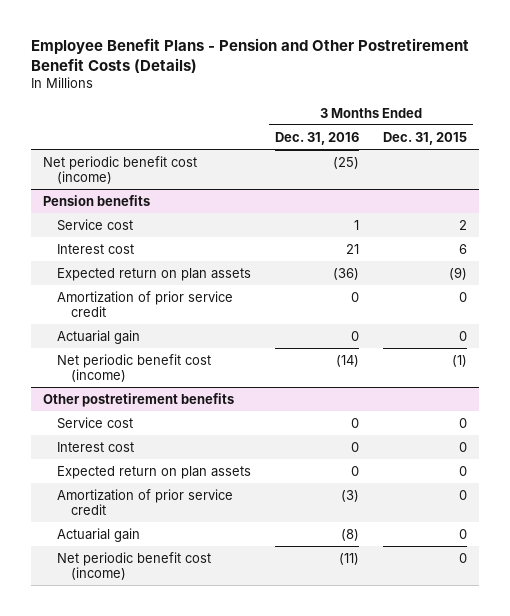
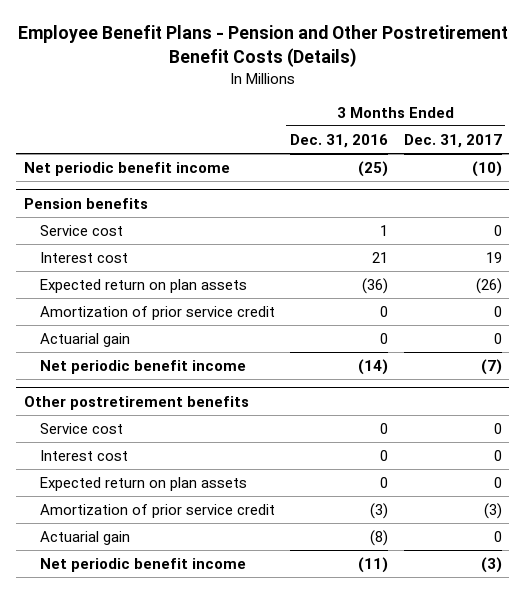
- | 3 Months Ended Dec. 31, 2016 | 3 Months Ended Dec. 31, 2015
+ | 3 Months Ended Dec. 31, 2016 | 3 Months Ended Dec. 31, 2017
- Net periodic benefit cost (income) | (25) |
+ Net periodic benefit income | (25) | (10)
@ Pension benefits
- Net periodic benefit cost (income) | (14) | (1)
+ Net periodic benefit income | (14) | (7)
@ Other postretirement benefits
- Net periodic benefit cost (income) | (11) | 0
+ Net periodic benefit income | (11) | (3)

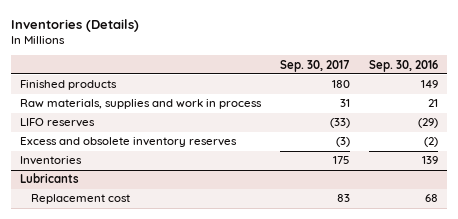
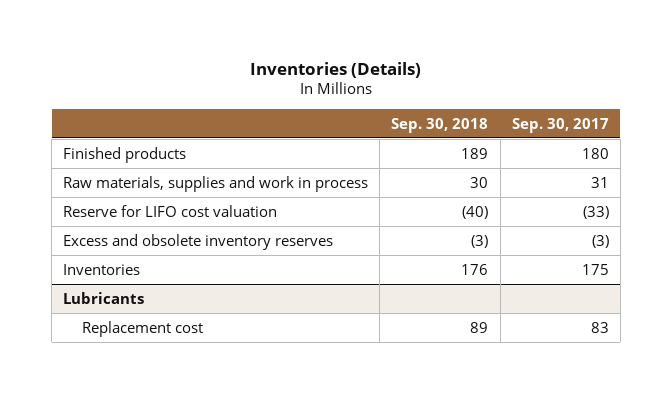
- | Sep. 30, 2017 | Sep. 30, 2016
+ | Sep. 30, 2018 | Sep. 30, 2017
- LIFO reserves | (33) | (29)
+ Reserve for LIFO cost valuation | (40) | (33)

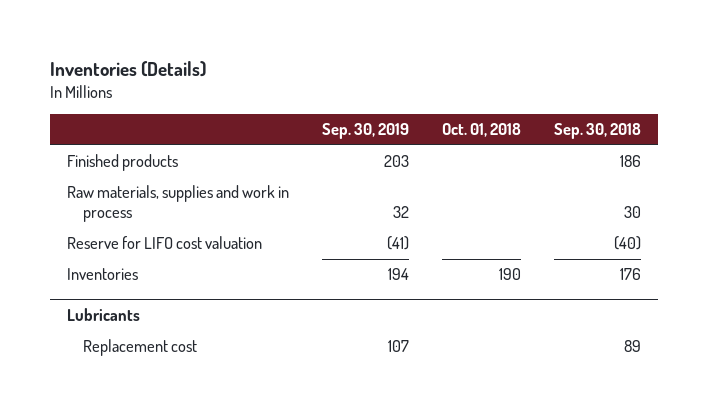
- | Sep. 30, 2018 | Sep. 30, 2017
+ | Sep. 30, 2019 | Oct. 01, 2018 | Sep. 30, 2018
- Finished products | 189 | 180
+ Finished products | 203 | | 186
- Excess and obsolete inventory reserves | (3) | (3)

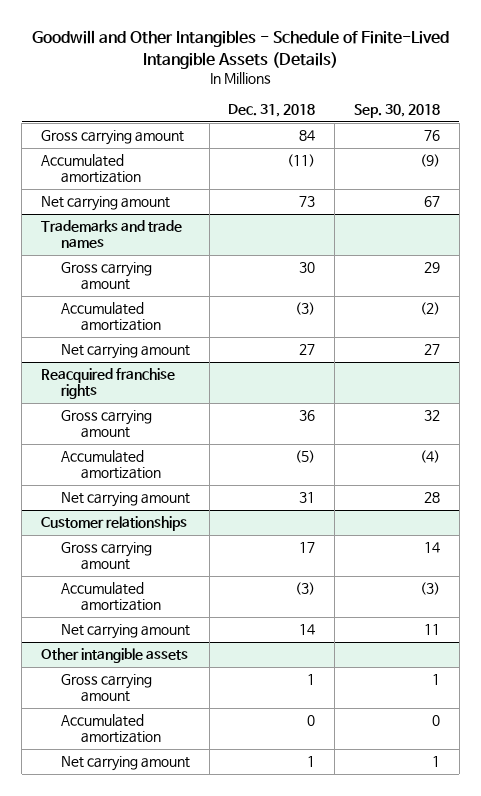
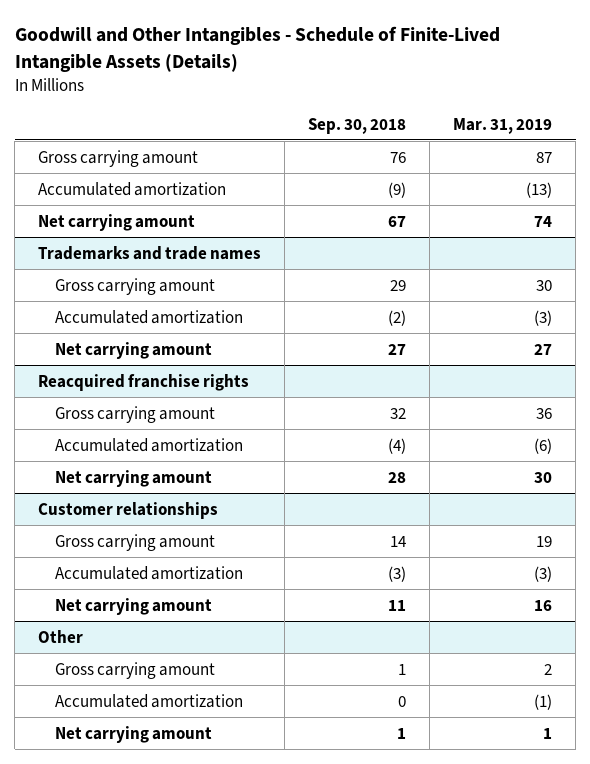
- | Dec. 31, 2018 | Sep. 30, 2018
+ | Sep. 30, 2018 | Mar. 31, 2019
- Other intangible assets
+ Other

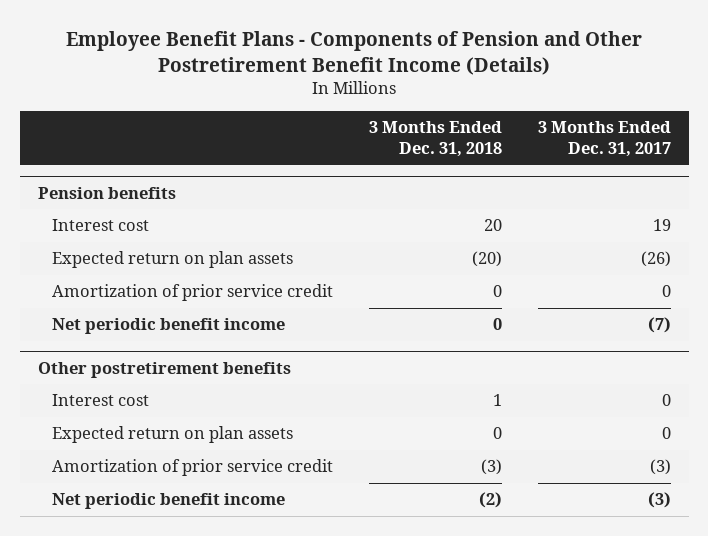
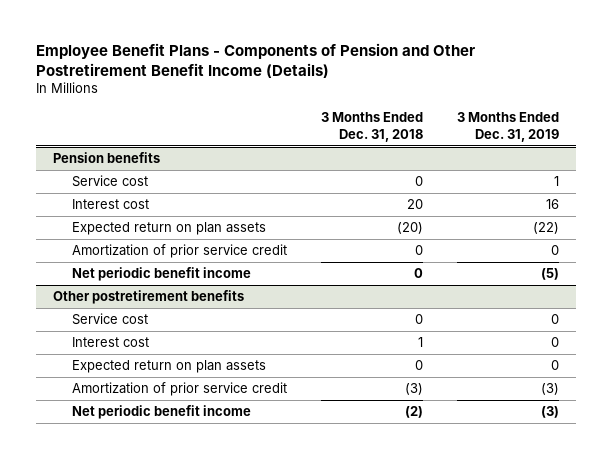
- | 3 Months Ended Dec. 31, 2018 | 3 Months Ended Dec. 31, 2017
+ | 3 Months Ended Dec. 31, 2018 | 3 Months Ended Dec. 31, 2019
@ Pension benefits
+ Service cost | 0 | 1
@ Other postretirement benefits
+ Service cost | 0 | 0

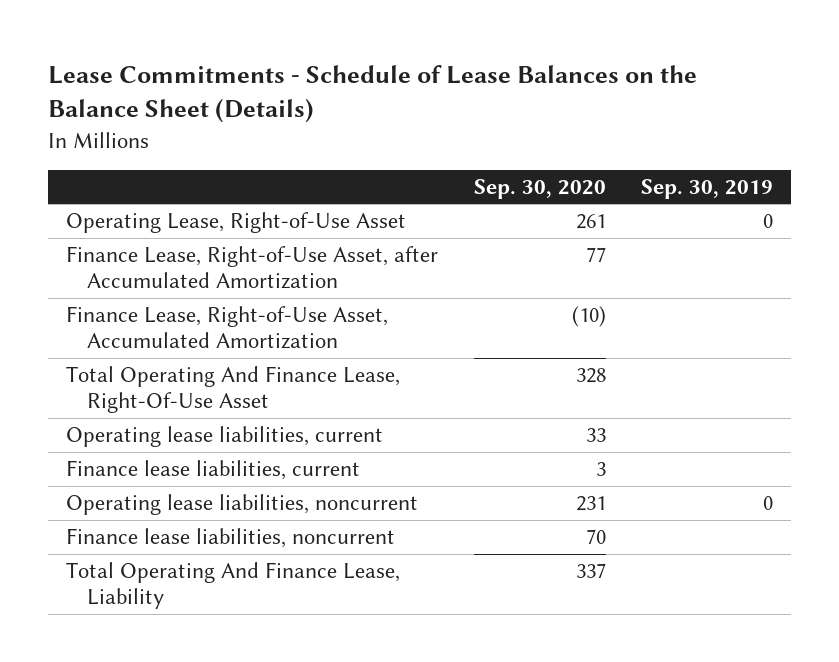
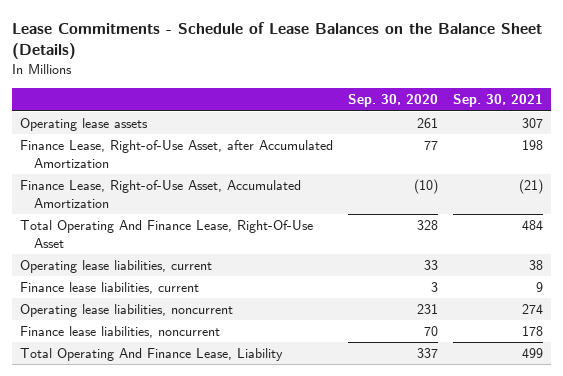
- | Sep. 30, 2020 | Sep. 30, 2019
+ | Sep. 30, 2020 | Sep. 30, 2021
- Operating Lease, Right-of-Use Asset | 261 | 0
+ Operating lease assets | 261 | 307

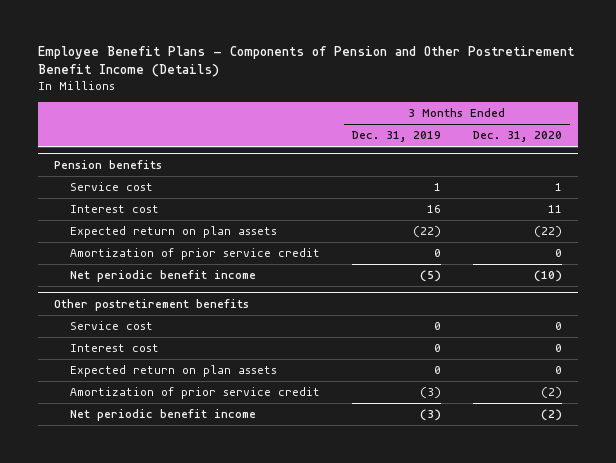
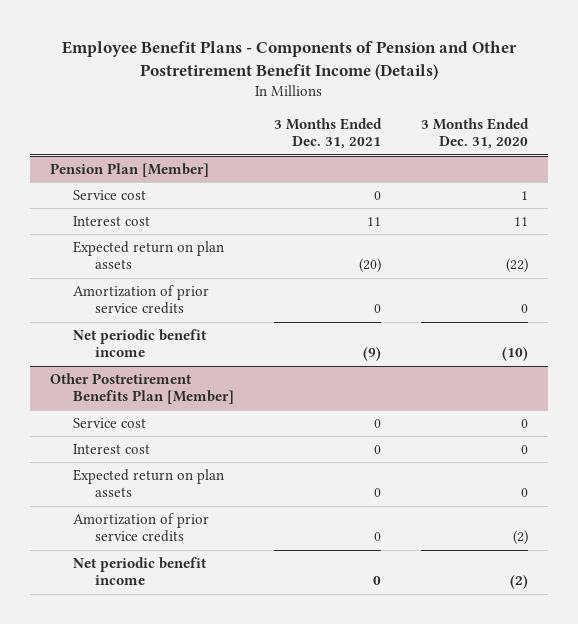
- | 3 Months Ended Dec. 31, 2019 | 3 Months Ended Dec. 31, 2020
+ | 3 Months Ended Dec. 31, 2021 | 3 Months Ended Dec. 31, 2020
- Pension benefits
+ Pension Plan [Member]
- Amortization of prior service credit | 0 | 0
+ Amortization of prior service credits | 0 | 0
- Other postretirement benefits
+ Other Postretirement Benefits Plan [Member]
- Amortization of prior service credit | (3) | (2)
+ Amortization of prior service credits | 0 | (2)

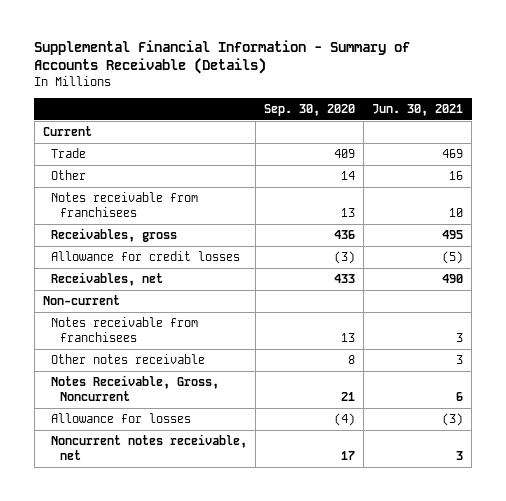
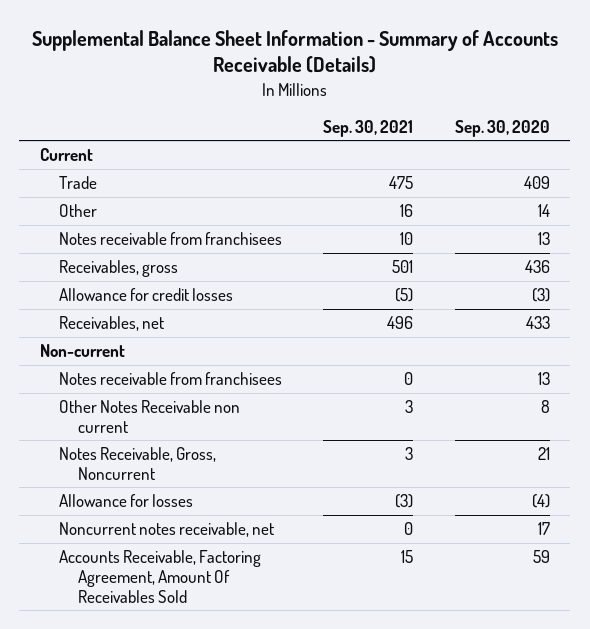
- Supplemental Financial Information - Summary of Accounts Receivable (Details)
+ Supplemental Balance Sheet Information - Summary of Accounts Receivable (Details)
- | Sep. 30, 2020 | Jun. 30, 2021
+ | Sep. 30, 2021 | Sep. 30, 2020
- Other notes receivable | 8 | 3
+ Other Notes Receivable non current | 3 | 8
+ Accounts Receivable, Factoring Agreement, Amount Of Receivables Sold | 15 | 59

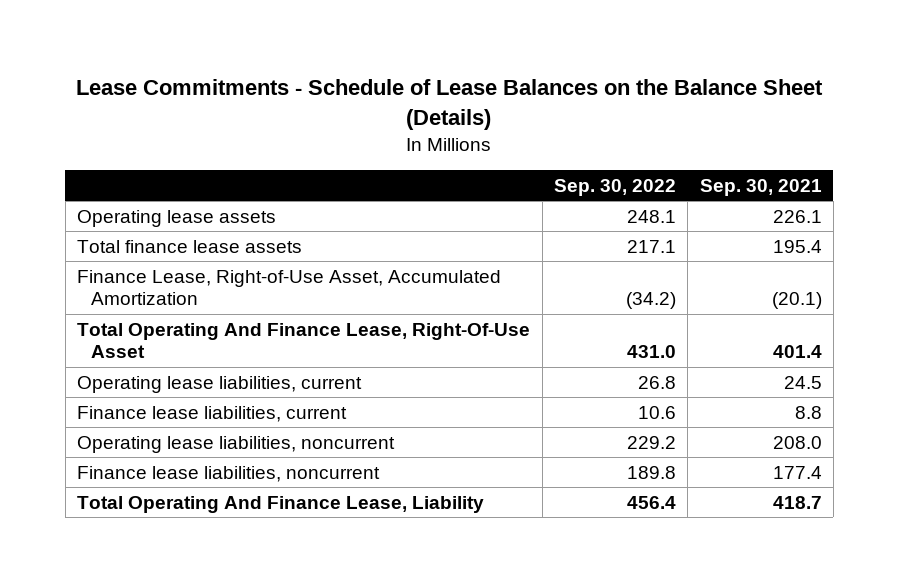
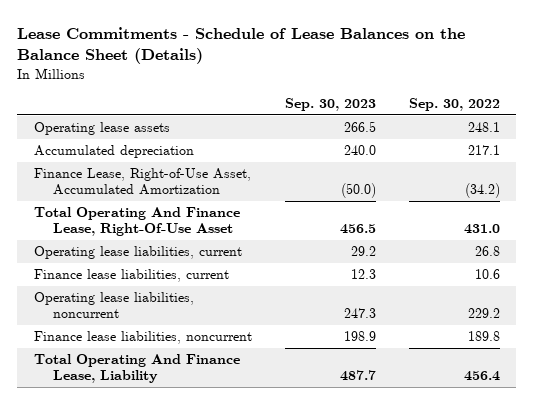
- | Sep. 30, 2022 | Sep. 30, 2021
+ | Sep. 30, 2023 | Sep. 30, 2022
- Total finance lease assets | 217.1 | 195.4
+ Accumulated depreciation | 240.0 | 217.1

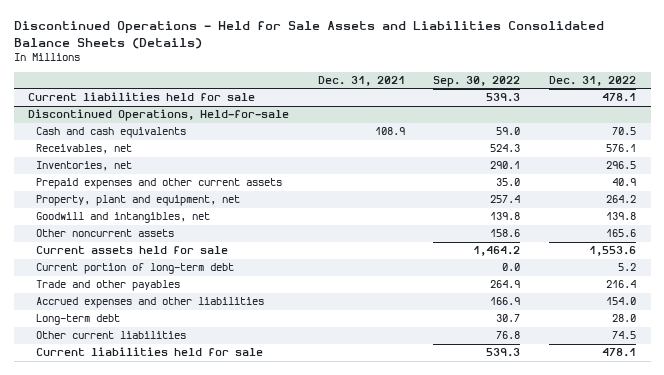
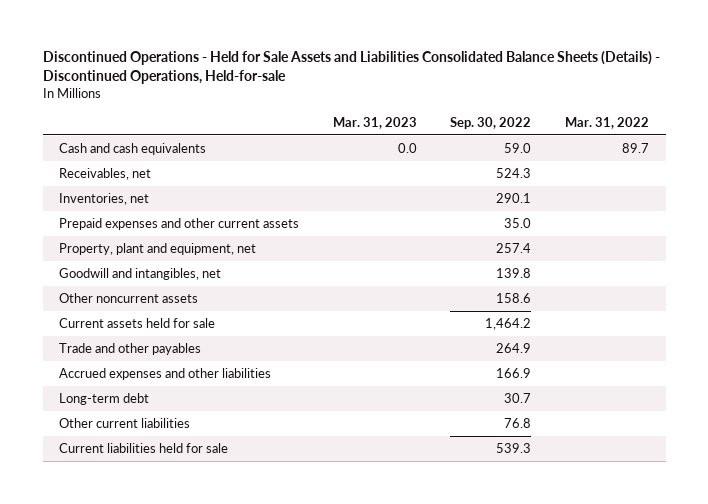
- Discontinued Operations - Held for Sale Assets and Liabilities Consolidated Balance Sheets (Details)
+ Discontinued Operations - Held for Sale Assets and Liabilities Consolidated Balance Sheets (Details) - Discontinued Operations, Held-for-sale
- | Dec. 31, 2021 | Sep. 30, 2022 | Dec. 31, 2022
+ | Mar. 31, 2023 | Sep. 30, 2022 | Mar. 31, 2022
- Current liabilities held for sale | | 539.3 | 478.1
- Discontinued Operations, Held-for-sale
- Current portion of long-term debt | | 0.0 | 5.2

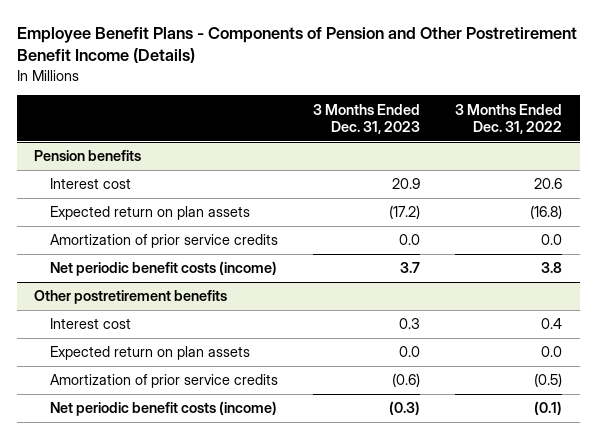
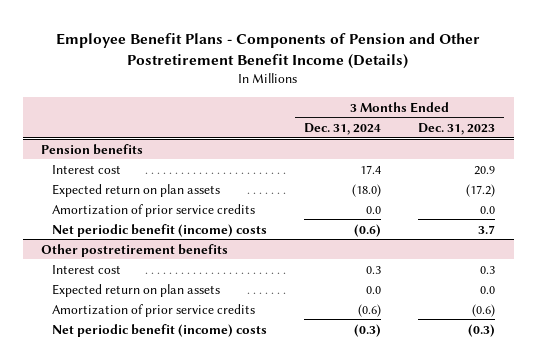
- | 3 Months Ended Dec. 31, 2023 | 3 Months Ended Dec. 31, 2022
+ | 3 Months Ended Dec. 31, 2024 | 3 Months Ended Dec. 31, 2023
@ Pension benefits
- Net periodic benefit costs (income) | 3.7 | 3.8
+ Net periodic benefit (income) costs | (0.6) | 3.7
@ Other postretirement benefits
- Net periodic benefit costs (income) | (0.3) | (0.1)
+ Net periodic benefit (income) costs | (0.3) | (0.3)

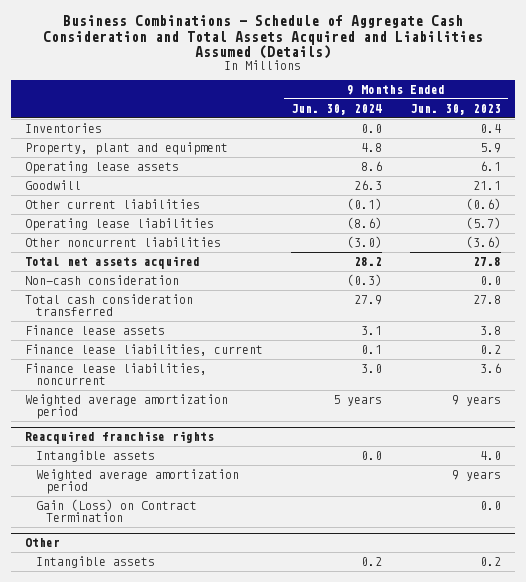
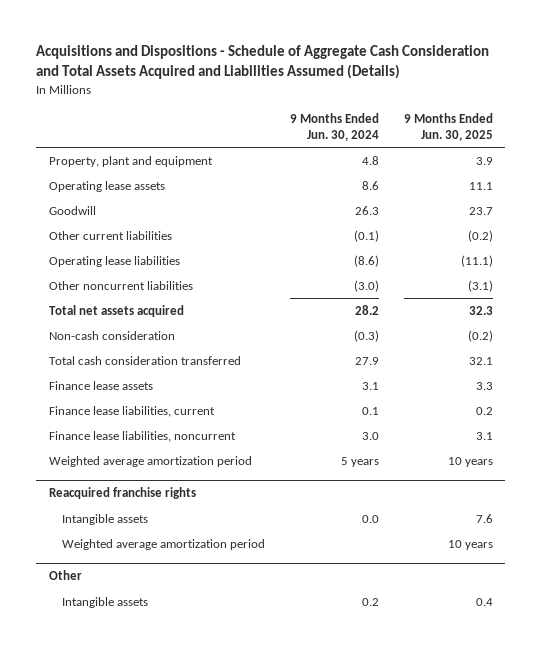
- Business Combinations - Schedule of Aggregate Cash Consideration and Total Assets Acquired and Liabilities Assumed (Details)
+ Acquisitions and Dispositions - Schedule of Aggregate Cash Consideration and Total Assets Acquired and Liabilities Assumed (Details)
- | 9 Months Ended Jun. 30, 2024 | 9 Months Ended Jun. 30, 2023
+ | 9 Months Ended Jun. 30, 2024 | 9 Months Ended Jun. 30, 2025
- Inventories | 0.0 | 0.4
@ Reacquired franchise rights
- Gain (Loss) on Contract Termination | | 0.0

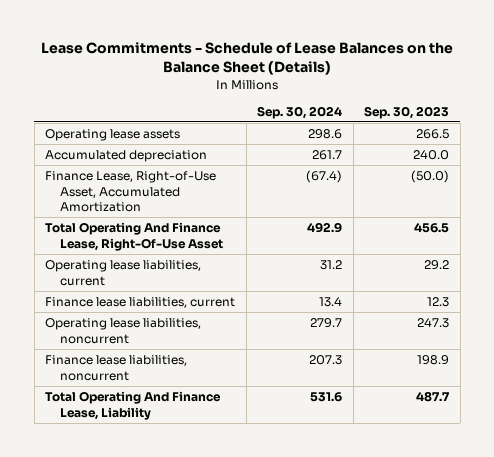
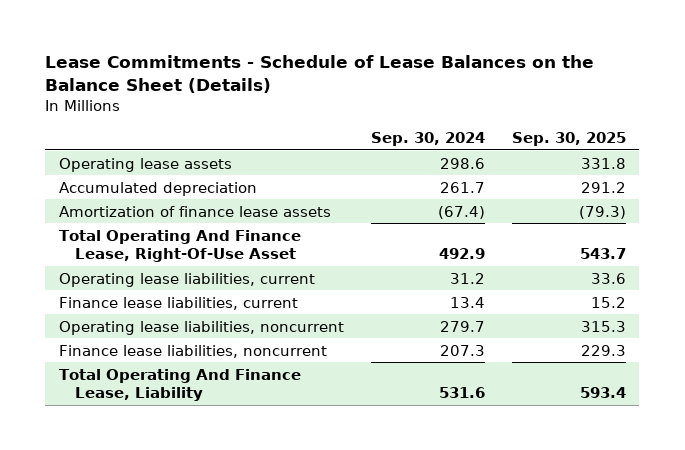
- | Sep. 30, 2024 | Sep. 30, 2023
+ | Sep. 30, 2024 | Sep. 30, 2025
- Finance Lease, Right-of-Use Asset, Accumulated Amortization | (67.4) | (50.0)
+ Amortization of finance lease assets | (67.4) | (79.3)

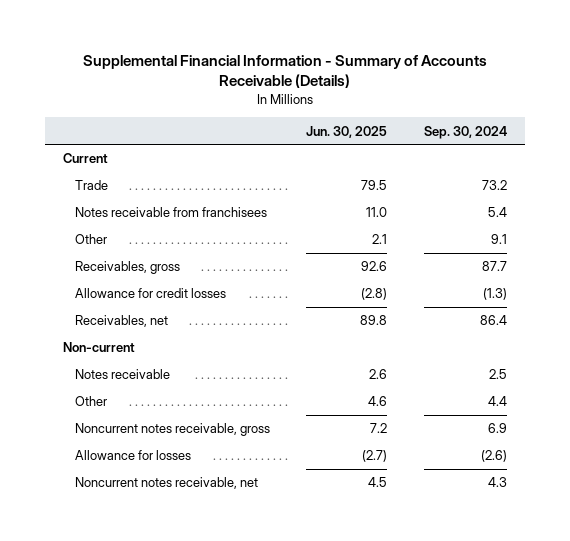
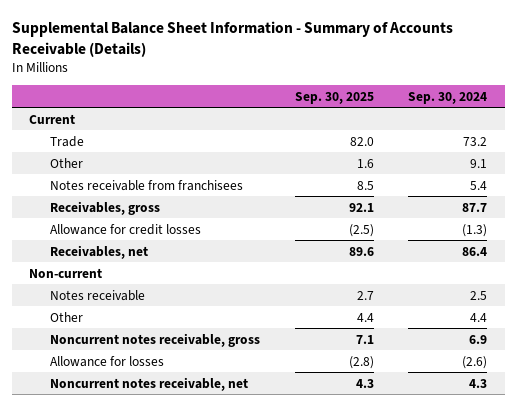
- Supplemental Financial Information - Summary of Accounts Receivable (Details)
+ Supplemental Balance Sheet Information - Summary of Accounts Receivable (Details)
- | Jun. 30, 2025 | Sep. 30, 2024
+ | Sep. 30, 2025 | Sep. 30, 2024
moved down: Notes receivable from franchisees | 8.5 | 5.4

